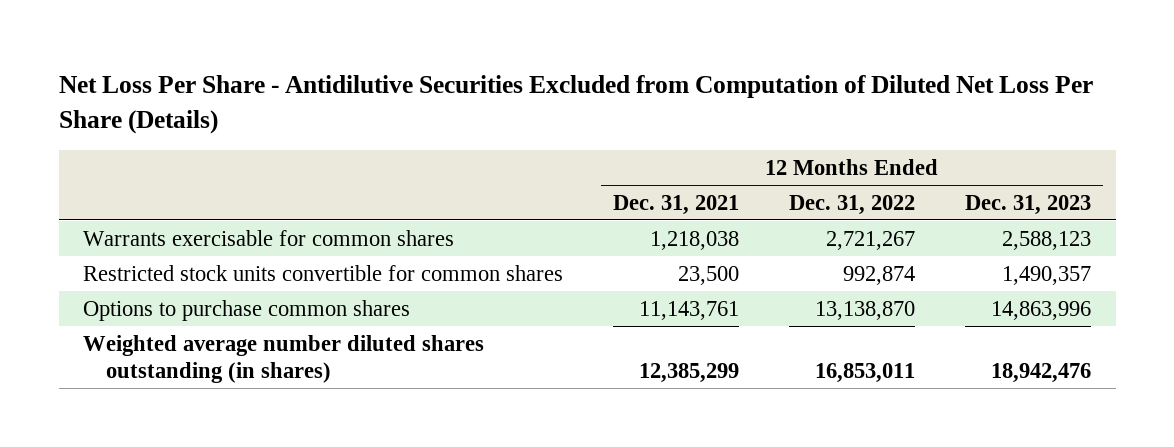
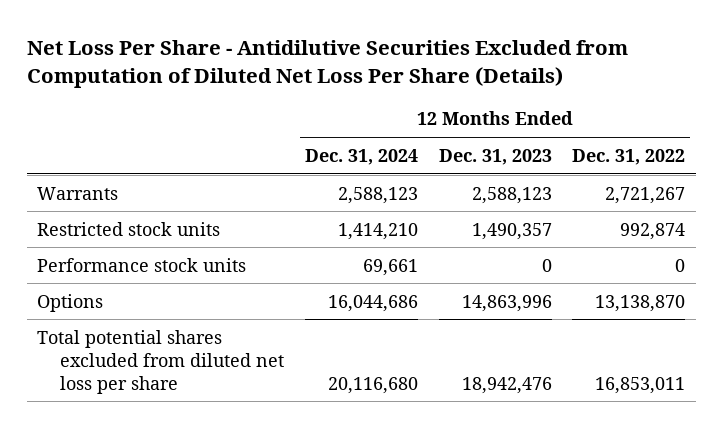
- | 12 Months Ended Dec. 31, 2021 | 12 Months Ended Dec. 31, 2022 | 12 Months Ended Dec. 31, 2023
+ | 12 Months Ended Dec. 31, 2024 | 12 Months Ended Dec. 31, 2023 | 12 Months Ended Dec. 31, 2022
- Warrants exercisable for common shares | 1,218,038 | 2,721,267 | 2,588,123
- Restricted stock units convertible for common shares | 23,500 | 992,874 | 1,490,357
- Options to purchase common shares | 11,143,761 | 13,138,870 | 14,863,996
- Weighted average number diluted shares outstanding (in shares) | 12,385,299 | 16,853,011 | 18,942,476
+ Warrants | 2,588,123 | 2,588,123 | 2,721,267
+ Restricted stock units | 1,414,210 | 1,490,357 | 992,874
+ Performance stock units | 69,661 | 0 | 0
+ Options | 16,044,686 | 14,863,996 | 13,138,870
+ Total potential shares excluded from diluted net loss per share | 20,116,680 | 18,942,476 | 16,853,011

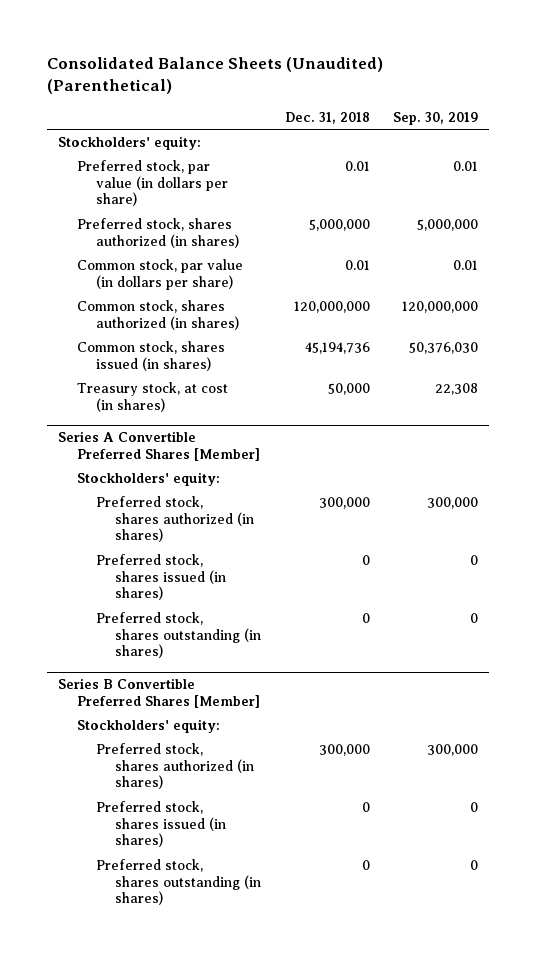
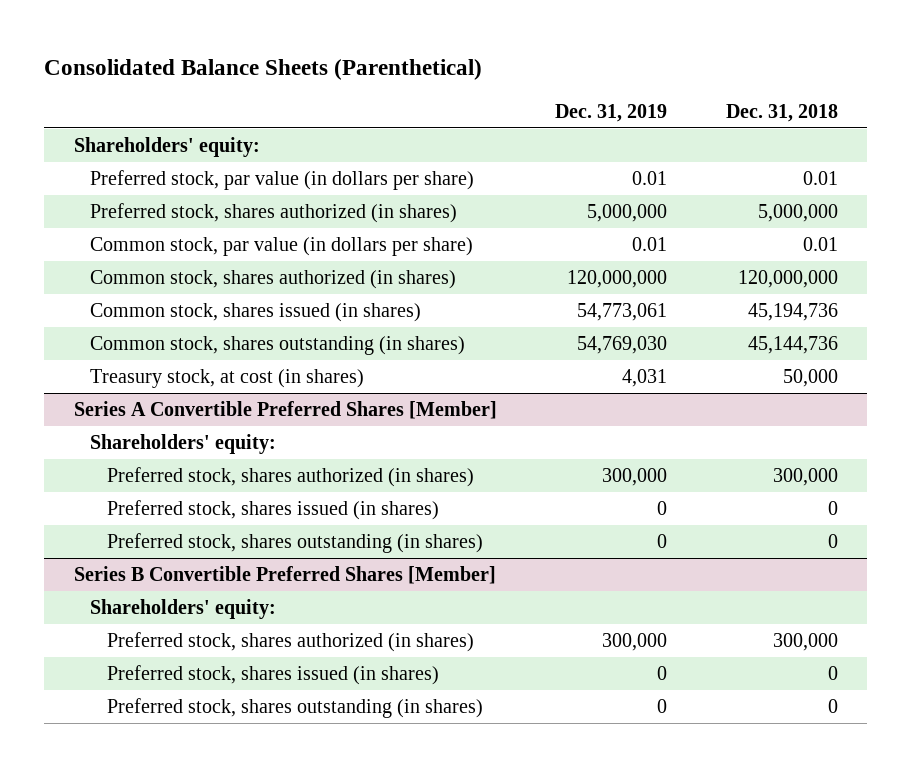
- Consolidated Balance Sheets (Unaudited) (Parenthetical)
+ Consolidated Balance Sheets (Parenthetical)
- | Dec. 31, 2018 | Sep. 30, 2019
+ | Dec. 31, 2019 | Dec. 31, 2018
- Stockholders' equity:
+ Shareholders' equity:
+ Common stock, shares outstanding (in shares) | 54,769,030 | 45,144,736
@ Series A Convertible Preferred Shares [Member]
- Stockholders' equity:
+ Shareholders' equity:
@ Series B Convertible Preferred Shares [Member]
- Stockholders' equity:
+ Shareholders' equity:

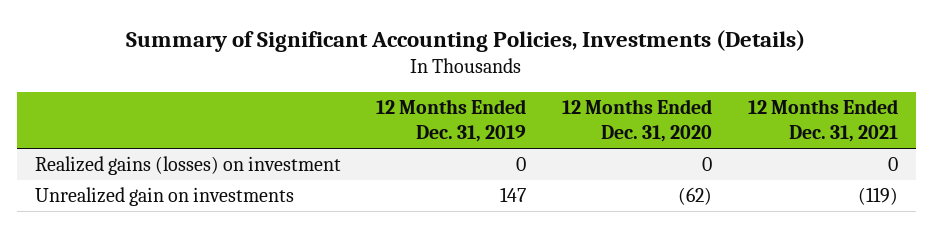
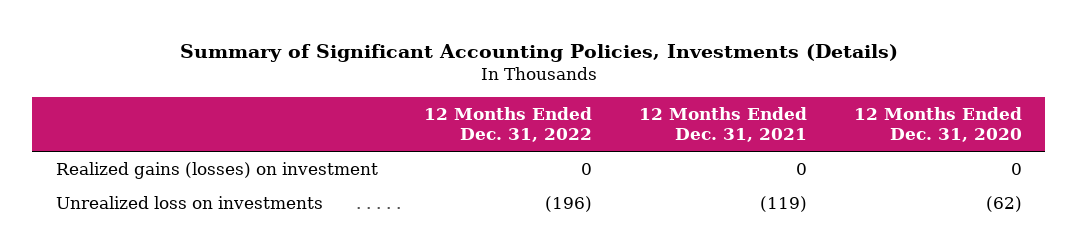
- | 12 Months Ended Dec. 31, 2019 | 12 Months Ended Dec. 31, 2020 | 12 Months Ended Dec. 31, 2021
+ | 12 Months Ended Dec. 31, 2022 | 12 Months Ended Dec. 31, 2021 | 12 Months Ended Dec. 31, 2020
- Unrealized gain on investments | 147 | (62) | (119)
+ Unrealized loss on investments | (196) | (119) | (62)

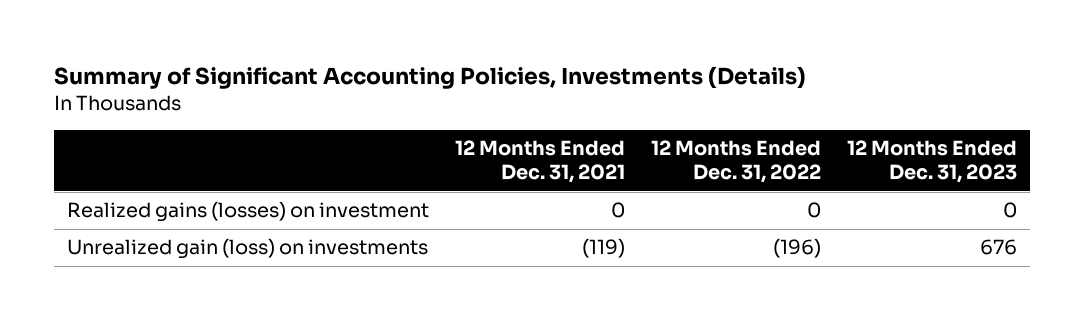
- | 12 Months Ended Dec. 31, 2022 | 12 Months Ended Dec. 31, 2021 | 12 Months Ended Dec. 31, 2020
+ | 12 Months Ended Dec. 31, 2021 | 12 Months Ended Dec. 31, 2022 | 12 Months Ended Dec. 31, 2023
- Unrealized loss on investments | (196) | (119) | (62)
+ Unrealized gain (loss) on investments | (119) | (196) | 676

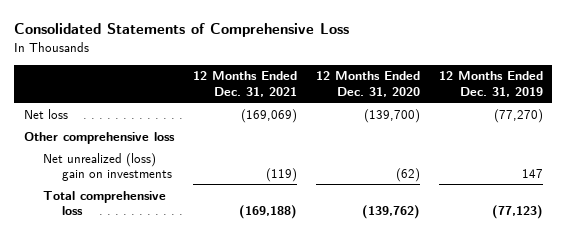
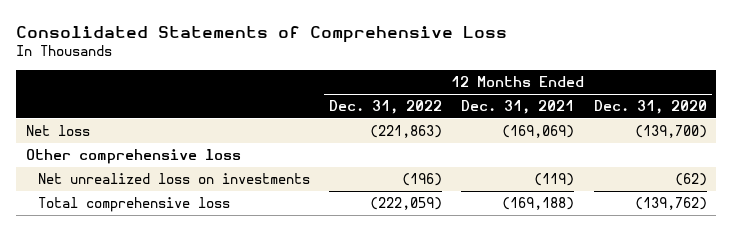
- | 12 Months Ended Dec. 31, 2021 | 12 Months Ended Dec. 31, 2020 | 12 Months Ended Dec. 31, 2019
+ | 12 Months Ended Dec. 31, 2022 | 12 Months Ended Dec. 31, 2021 | 12 Months Ended Dec. 31, 2020
- Net unrealized (loss) gain on investments | (119) | (62) | 147
+ Net unrealized loss on investments | (196) | (119) | (62)

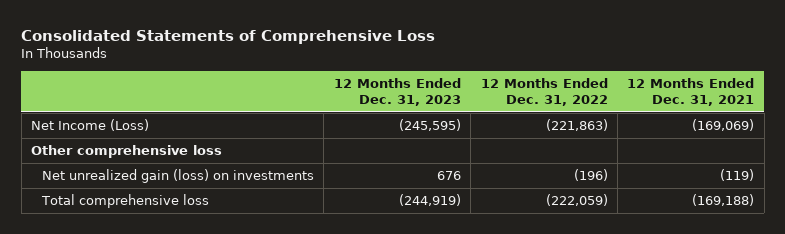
- | 12 Months Ended Dec. 31, 2022 | 12 Months Ended Dec. 31, 2021 | 12 Months Ended Dec. 31, 2020
+ | 12 Months Ended Dec. 31, 2023 | 12 Months Ended Dec. 31, 2022 | 12 Months Ended Dec. 31, 2021
- Net loss | (221,863) | (169,069) | (139,700)
+ Net Income (Loss) | (245,595) | (221,863) | (169,069)
- Net unrealized loss on investments | (196) | (119) | (62)
+ Net unrealized gain (loss) on investments | 676 | (196) | (119)

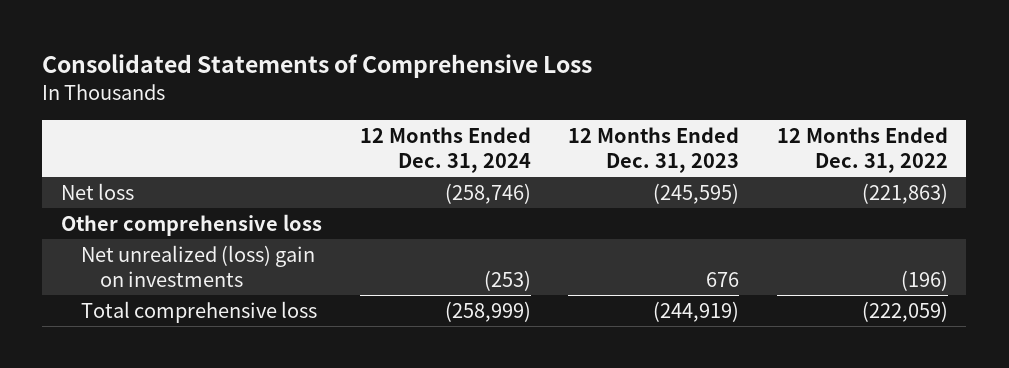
- | 12 Months Ended Dec. 31, 2023 | 12 Months Ended Dec. 31, 2022 | 12 Months Ended Dec. 31, 2021
+ | 12 Months Ended Dec. 31, 2024 | 12 Months Ended Dec. 31, 2023 | 12 Months Ended Dec. 31, 2022
- Net Income (Loss) | (245,595) | (221,863) | (169,069)
+ Net loss | (258,746) | (245,595) | (221,863)
- Net unrealized gain (loss) on investments | 676 | (196) | (119)
+ Net unrealized (loss) gain on investments | (253) | 676 | (196)

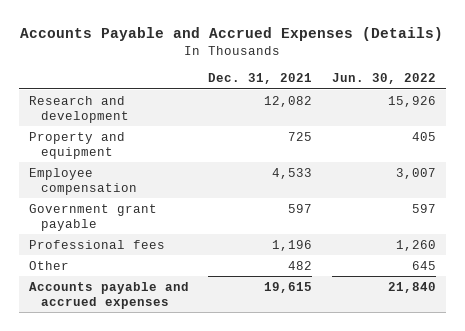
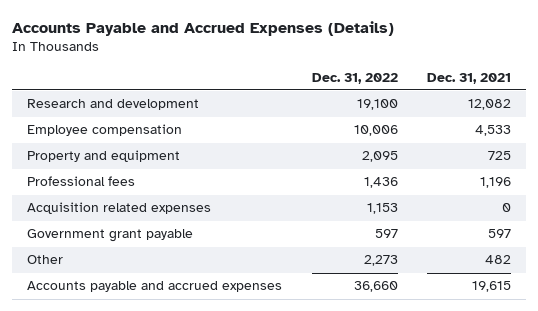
- | Dec. 31, 2021 | Jun. 30, 2022
+ | Dec. 31, 2022 | Dec. 31, 2021
moved down: Property and equipment | 2,095 | 725
+ Acquisition related expenses | 1,153 | 0
moved down: Government grant payable | 597 | 597

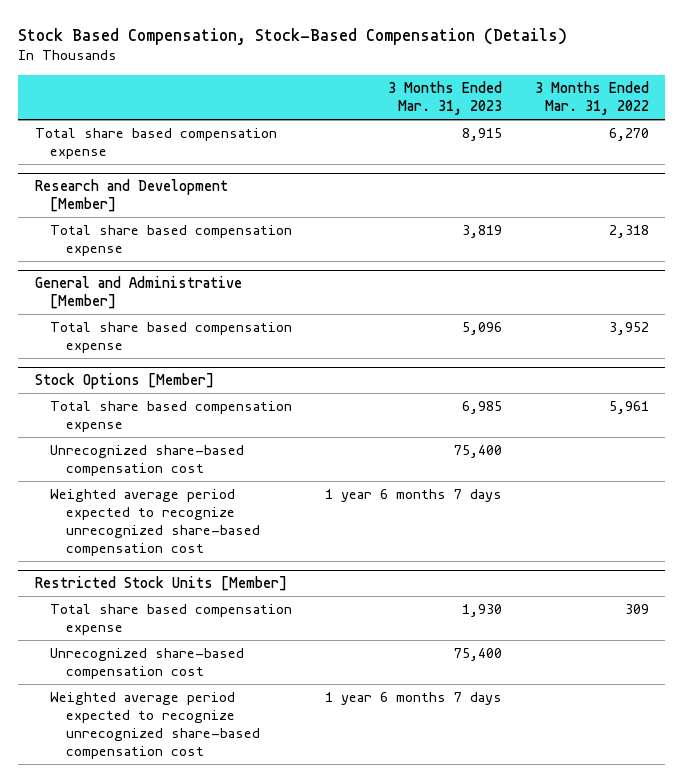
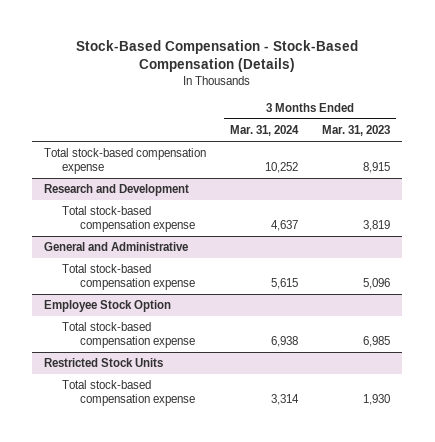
- Stock Based Compensation, Stock-Based Compensation (Details)
+ Stock-Based Compensation - Stock-Based Compensation (Details)
- | 3 Months Ended Mar. 31, 2023 | 3 Months Ended Mar. 31, 2022
+ | 3 Months Ended Mar. 31, 2024 | 3 Months Ended Mar. 31, 2023
- Total share based compensation expense | 8,915 | 6,270
- Research and Development [Member]
- Total share based compensation expense | 3,819 | 2,318
- General and Administrative [Member]
- Total share based compensation expense | 5,096 | 3,952
- Stock Options [Member]
- Total share based compensation expense | 6,985 | 5,961
- Unrecognized share-based compensation cost | 75,400 |
- Weighted average period expected to recognize unrecognized share-based compensation cost | 1 year 6 months 7 days |
- Restricted Stock Units [Member]
- Total share based compensation expense | 1,930 | 309
- Unrecognized share-based compensation cost | 75,400 |
- Weighted average period expected to recognize unrecognized share-based compensation cost | 1 year 6 months 7 days |
+ Total stock-based compensation expense | 10,252 | 8,915
+ Research and Development
+ Total stock-based compensation expense | 4,637 | 3,819
+ General and Administrative
+ Total stock-based compensation expense | 5,615 | 5,096
+ Employee Stock Option
+ Total stock-based compensation expense | 6,938 | 6,985
+ Restricted Stock Units
+ Total stock-based compensation expense | 3,314 | 1,930

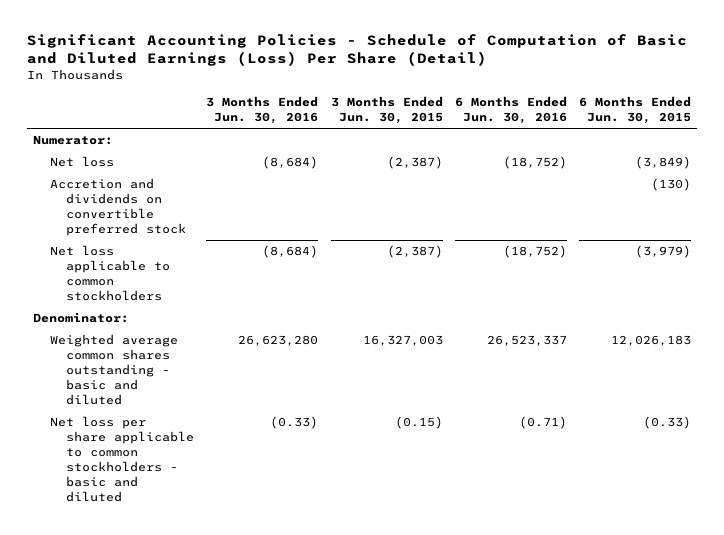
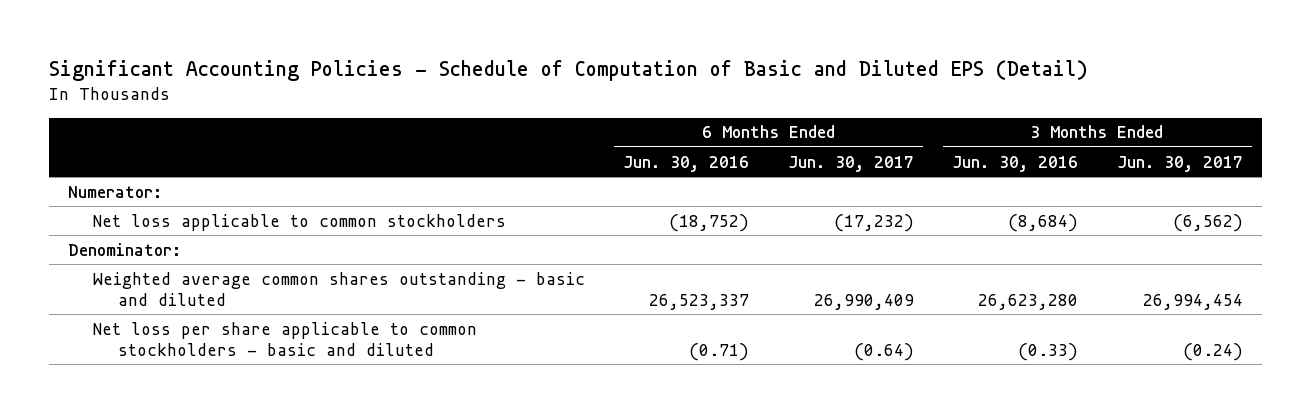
- Significant Accounting Policies - Schedule of Computation of Basic and Diluted Earnings (Loss) Per Share (Detail)
+ Significant Accounting Policies - Schedule of Computation of Basic and Diluted EPS (Detail)
- | 3 Months Ended Jun. 30, 2016 | 3 Months Ended Jun. 30, 2015 | 6 Months Ended Jun. 30, 2016 | 6 Months Ended Jun. 30, 2015
+ | 6 Months Ended Jun. 30, 2016 | 6 Months Ended Jun. 30, 2017 | 3 Months Ended Jun. 30, 2016 | 3 Months Ended Jun. 30, 2017
- Net loss | (8,684) | (2,387) | (18,752) | (3,849)
- Accretion and dividends on convertible preferred stock | | | | (130)

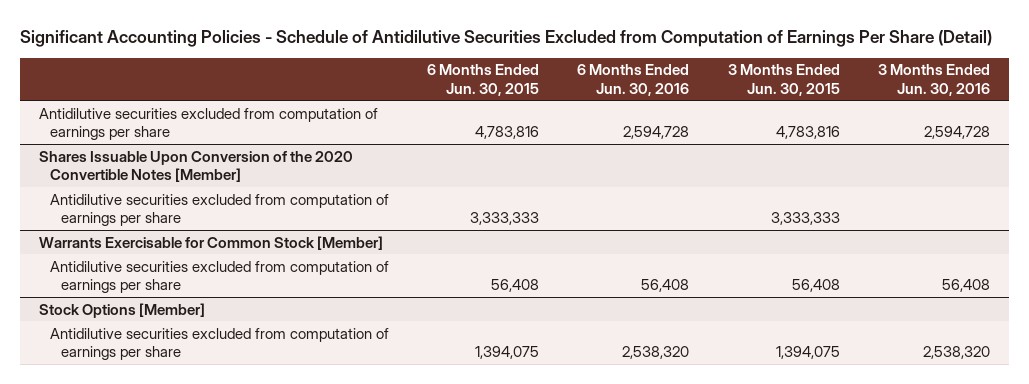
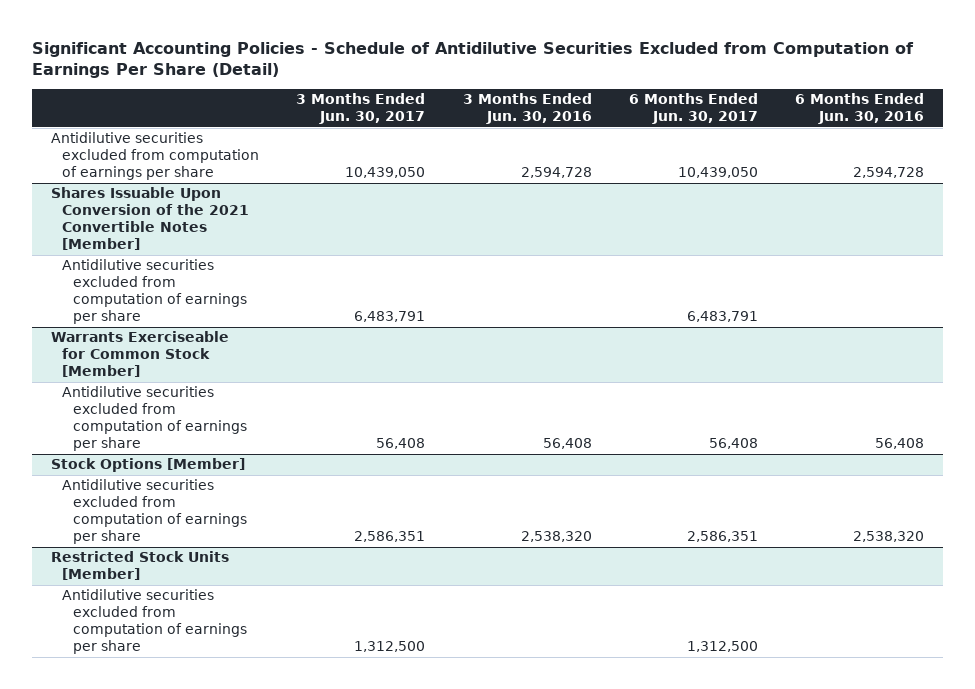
- | 6 Months Ended Jun. 30, 2015 | 6 Months Ended Jun. 30, 2016 | 3 Months Ended Jun. 30, 2015 | 3 Months Ended Jun. 30, 2016
+ | 3 Months Ended Jun. 30, 2017 | 3 Months Ended Jun. 30, 2016 | 6 Months Ended Jun. 30, 2017 | 6 Months Ended Jun. 30, 2016
- Shares Issuable Upon Conversion of the 2020 Convertible Notes [Member]
+ Shares Issuable Upon Conversion of the 2021 Convertible Notes [Member]
- Warrants Exercisable for Common Stock [Member]
+ Warrants Exerciseable for Common Stock [Member]
+ Restricted Stock Units [Member]
+ Antidilutive securities excluded from computation of earnings per share | 1,312,500 | | 1,312,500 |

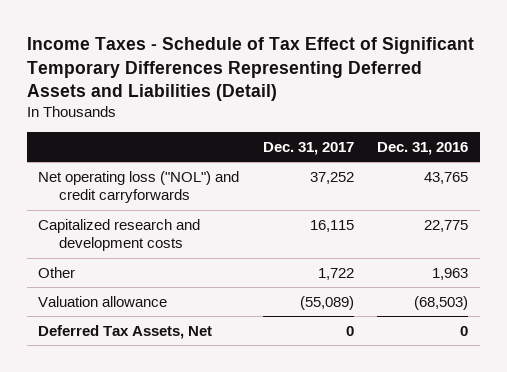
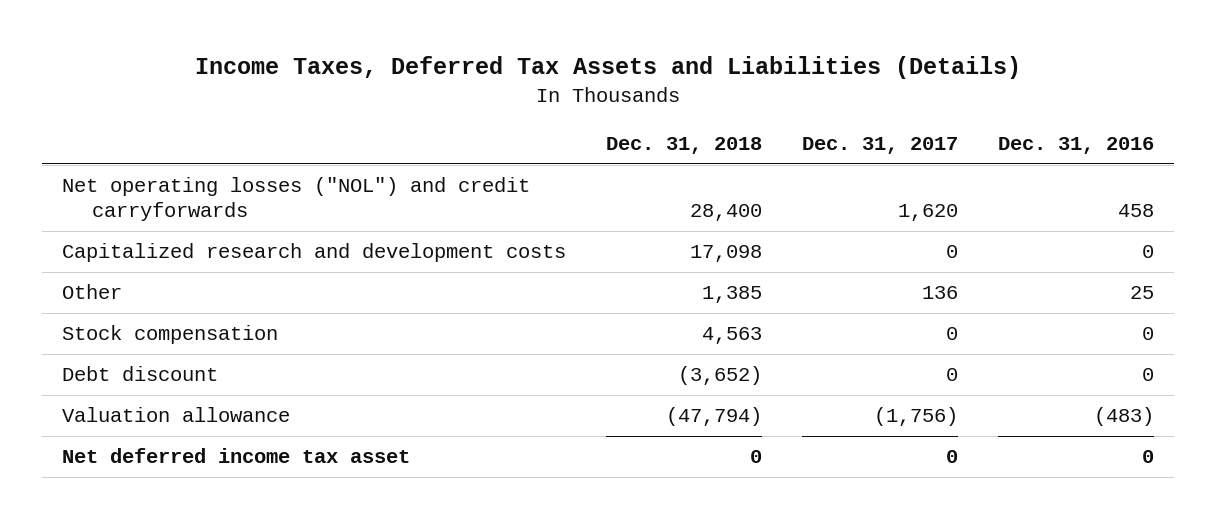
- Income Taxes - Schedule of Tax Effect of Significant Temporary Differences Representing Deferred Assets and Liabilities (Detail)
+ Income Taxes, Deferred Tax Assets and Liabilities (Details)
- | Dec. 31, 2017 | Dec. 31, 2016
+ | Dec. 31, 2018 | Dec. 31, 2017 | Dec. 31, 2016
- Net operating loss ("NOL") and credit carryforwards | 37,252 | 43,765
- Capitalized research and development costs | 16,115 | 22,775
- Other | 1,722 | 1,963
- Valuation allowance | (55,089) | (68,503)
- Deferred Tax Assets, Net | 0 | 0
+ Net operating losses ("NOL") and credit carryforwards | 28,400 | 1,620 | 458
+ Capitalized research and development costs | 17,098 | 0 | 0
+ Other | 1,385 | 136 | 25
+ Stock compensation | 4,563 | 0 | 0
+ Debt discount | (3,652) | 0 | 0
+ Valuation allowance | (47,794) | (1,756) | (483)
+ Net deferred income tax asset | 0 | 0 | 0

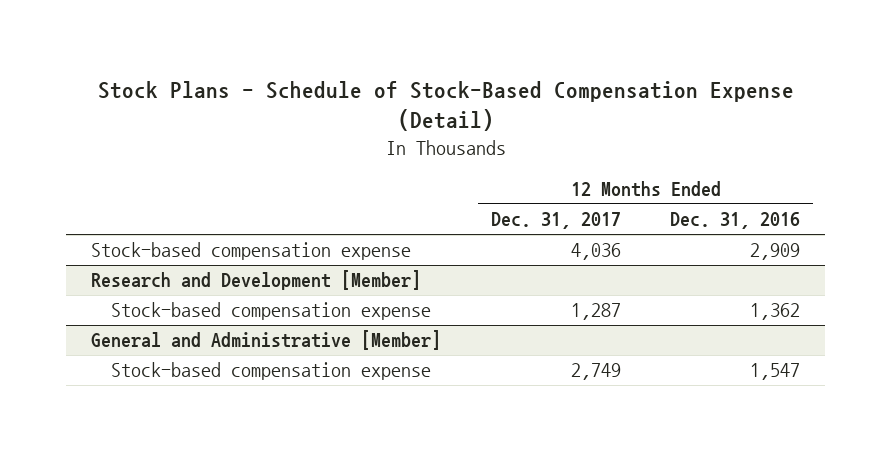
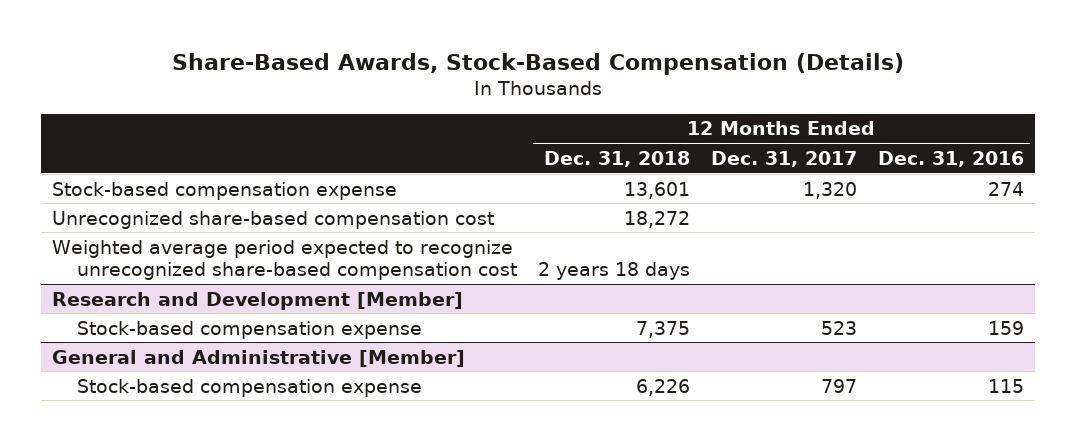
- Stock Plans - Schedule of Stock-Based Compensation Expense (Detail)
+ Share-Based Awards, Stock-Based Compensation (Details)
- | 12 Months Ended Dec. 31, 2017 | 12 Months Ended Dec. 31, 2016
+ | 12 Months Ended Dec. 31, 2018 | 12 Months Ended Dec. 31, 2017 | 12 Months Ended Dec. 31, 2016
- Stock-based compensation expense | 4,036 | 2,909
+ Stock-based compensation expense | 13,601 | 1,320 | 274
+ Unrecognized share-based compensation cost | 18,272 | |
+ Weighted average period expected to recognize unrecognized share-based compensation cost | 2 years 18 days | |
@ Research and Development [Member]
- Stock-based compensation expense | 1,287 | 1,362
+ Stock-based compensation expense | 7,375 | 523 | 159
@ General and Administrative [Member]
- Stock-based compensation expense | 2,749 | 1,547
+ Stock-based compensation expense | 6,226 | 797 | 115

